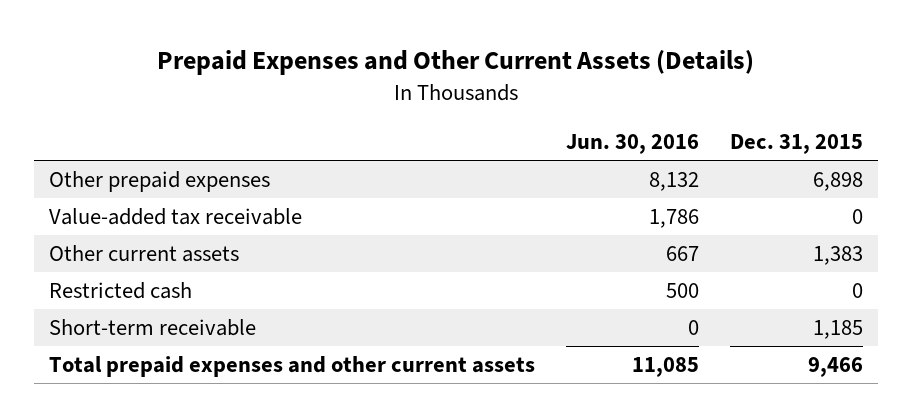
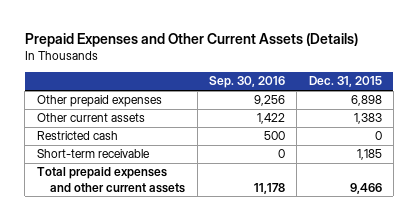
- | Jun. 30, 2016 | Dec. 31, 2015
+ | Sep. 30, 2016 | Dec. 31, 2015
- Value-added tax receivable | 1,786 | 0

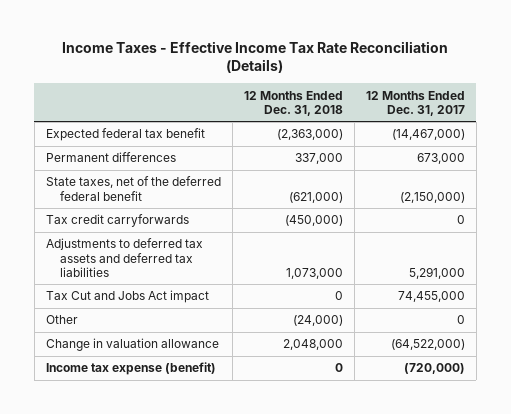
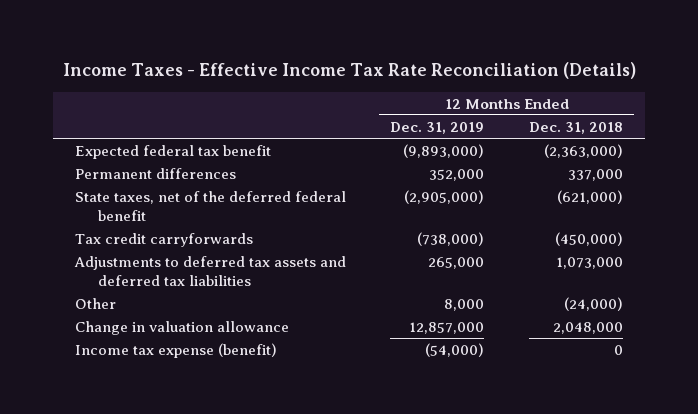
- | 12 Months Ended Dec. 31, 2018 | 12 Months Ended Dec. 31, 2017
+ | 12 Months Ended Dec. 31, 2019 | 12 Months Ended Dec. 31, 2018
- Tax Cut and Jobs Act impact | 0 | 74,455,000

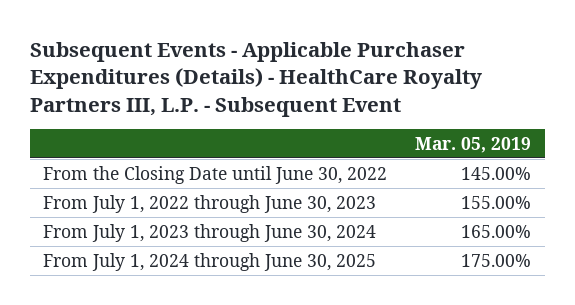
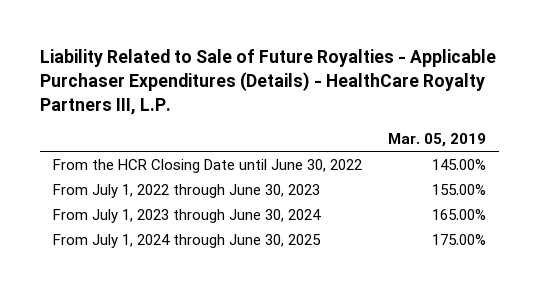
- Subsequent Events - Applicable Purchaser Expenditures (Details) - HealthCare Royalty Partners III, L.P. - Subsequent Event
+ Liability Related to Sale of Future Royalties - Applicable Purchaser Expenditures (Details) - HealthCare Royalty Partners III, L.P.
- From the Closing Date until June 30, 2022 | 145.00%
+ From the HCR Closing Date until June 30, 2022 | 145.00%

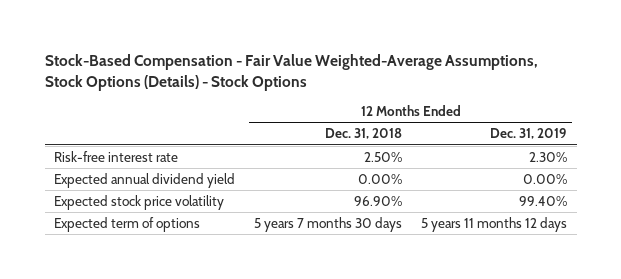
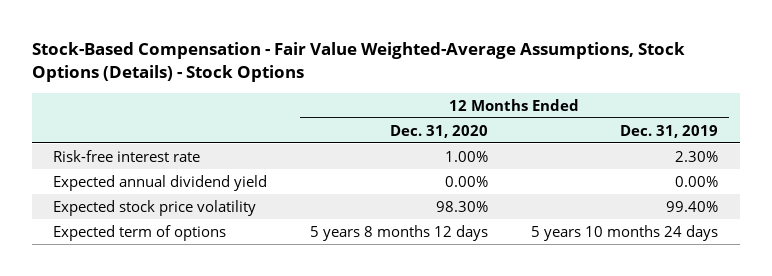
- | 12 Months Ended Dec. 31, 2018 | 12 Months Ended Dec. 31, 2019
+ | 12 Months Ended Dec. 31, 2020 | 12 Months Ended Dec. 31, 2019
- Expected term of options | 5 years 7 months 30 days | 5 years 11 months 12 days
+ Expected term of options | 5 years 8 months 12 days | 5 years 10 months 24 days

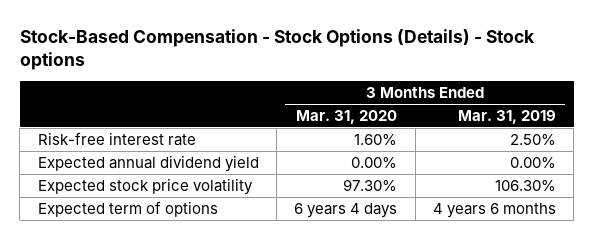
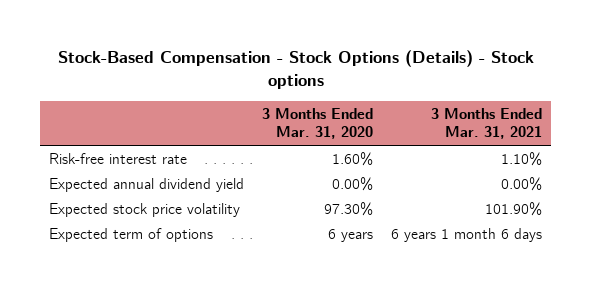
- | 3 Months Ended Mar. 31, 2020 | 3 Months Ended Mar. 31, 2019
+ | 3 Months Ended Mar. 31, 2020 | 3 Months Ended Mar. 31, 2021
- Expected term of options | 6 years 4 days | 4 years 6 months
+ Expected term of options | 6 years | 6 years 1 month 6 days

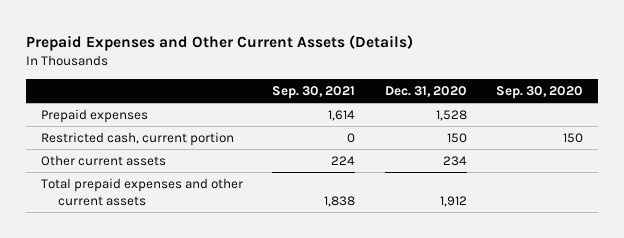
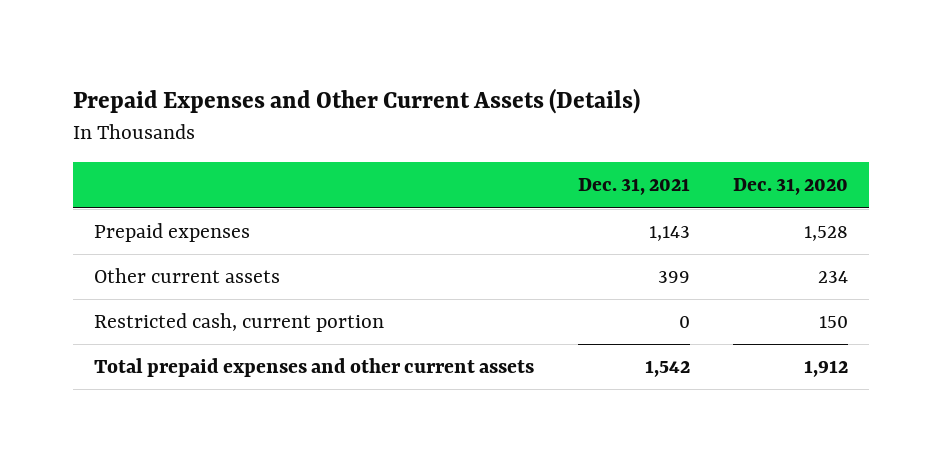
- | Sep. 30, 2021 | Dec. 31, 2020 | Sep. 30, 2020
+ | Dec. 31, 2021 | Dec. 31, 2020
moved down: Restricted cash, current portion | 0 | 150

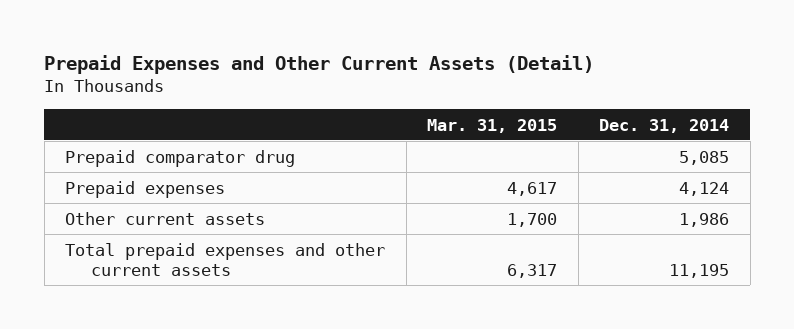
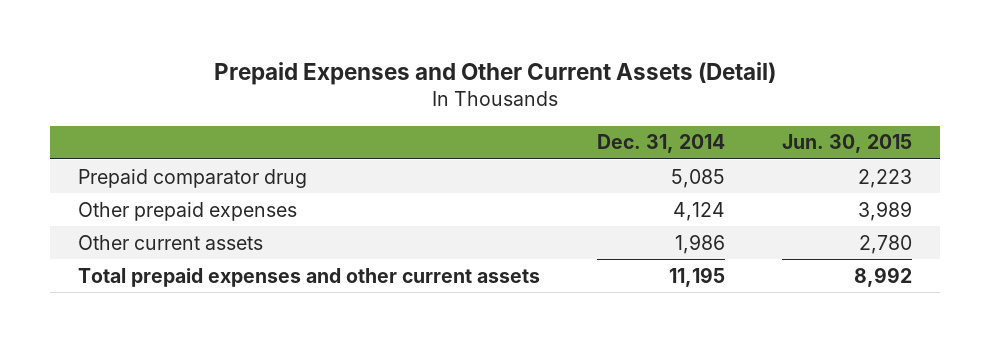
- | Mar. 31, 2015 | Dec. 31, 2014
+ | Dec. 31, 2014 | Jun. 30, 2015
- Prepaid expenses | 4,617 | 4,124
+ Other prepaid expenses | 4,124 | 3,989

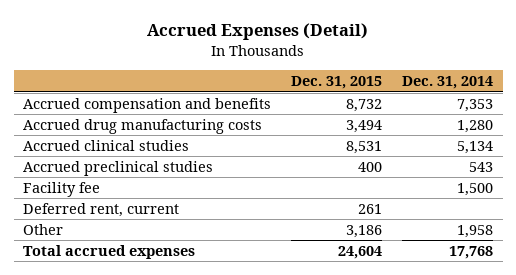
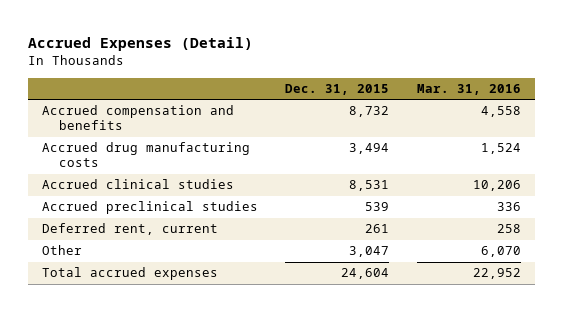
- | Dec. 31, 2015 | Dec. 31, 2014
+ | Dec. 31, 2015 | Mar. 31, 2016
- Accrued preclinical studies | 400 | 543
- Facility fee | | 1,500
+ Accrued preclinical studies | 539 | 336
- Other | 3,186 | 1,958
+ Other | 3,047 | 6,070

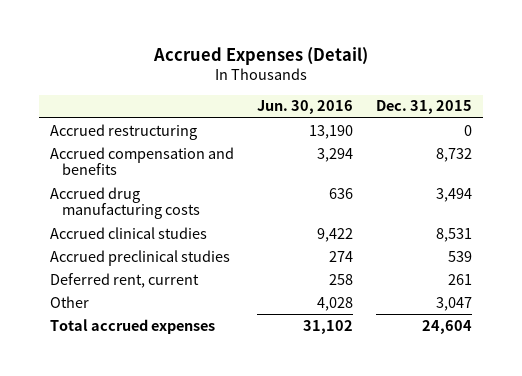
- | Dec. 31, 2015 | Mar. 31, 2016
+ | Jun. 30, 2016 | Dec. 31, 2015
+ Accrued restructuring | 13,190 | 0

